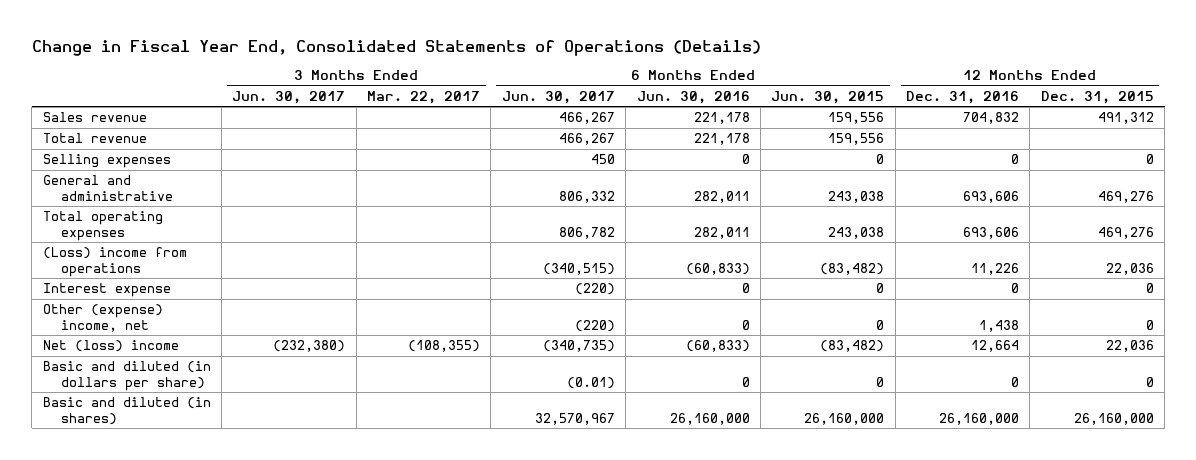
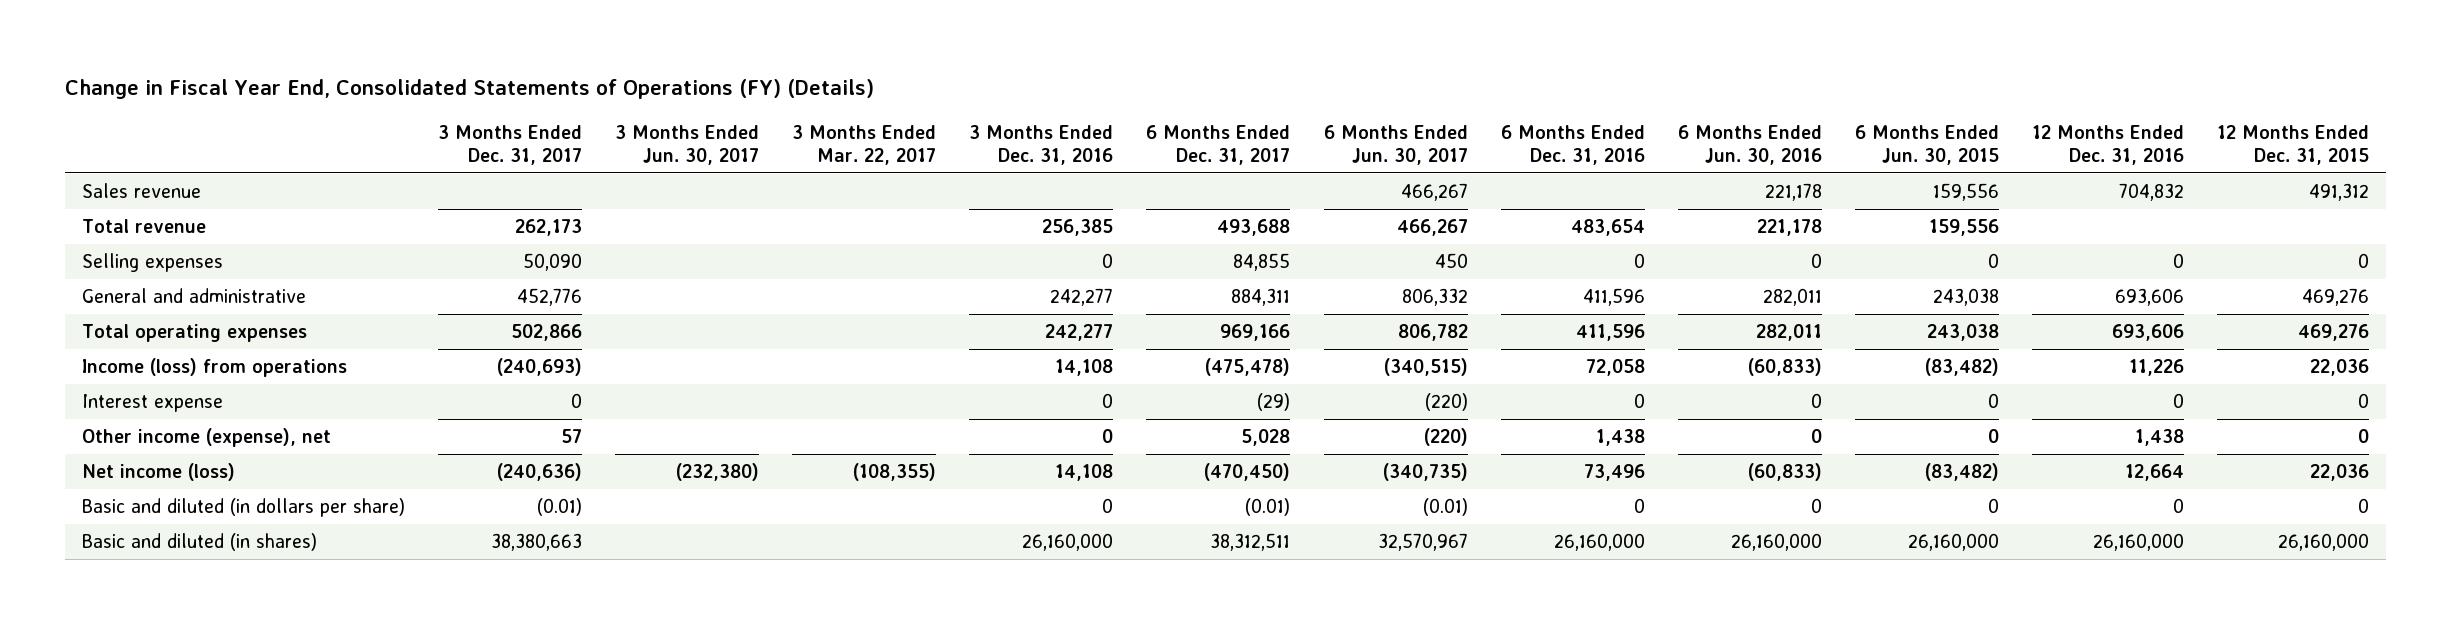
- Change in Fiscal Year End, Consolidated Statements of Operations (Details)
+ Change in Fiscal Year End, Consolidated Statements of Operations (FY) (Details)
- | 3 Months Ended Jun. 30, 2017 | 3 Months Ended Mar. 22, 2017 | 6 Months Ended Jun. 30, 2017 | 6 Months Ended Jun. 30, 2016 | 6 Months Ended Jun. 30, 2015 | 12 Months Ended Dec. 31, 2016 | 12 Months Ended Dec. 31, 2015
+ | 3 Months Ended Dec. 31, 2017 | 3 Months Ended Jun. 30, 2017 | 3 Months Ended Mar. 22, 2017 | 3 Months Ended Dec. 31, 2016 | 6 Months Ended Dec. 31, 2017 | 6 Months Ended Jun. 30, 2017 | 6 Months Ended Dec. 31, 2016 | 6 Months Ended Jun. 30, 2016 | 6 Months Ended Jun. 30, 2015 | 12 Months Ended Dec. 31, 2016 | 12 Months Ended Dec. 31, 2015
- (Loss) income from operations | | | (340,515) | (60,833) | (83,482) | 11,226 | 22,036
+ Income (loss) from operations | (240,693) | | | 14,108 | (475,478) | (340,515) | 72,058 | (60,833) | (83,482) | 11,226 | 22,036
- Other (expense) income, net | | | (220) | 0 | 0 | 1,438 | 0
- Net (loss) income | (232,380) | (108,355) | (340,735) | (60,833) | (83,482) | 12,664 | 22,036
+ Other income (expense), net | 57 | | | 0 | 5,028 | (220) | 1,438 | 0 | 0 | 1,438 | 0
+ Net income (loss) | (240,636) | (232,380) | (108,355) | 14,108 | (470,450) | (340,735) | 73,496 | (60,833) | (83,482) | 12,664 | 22,036

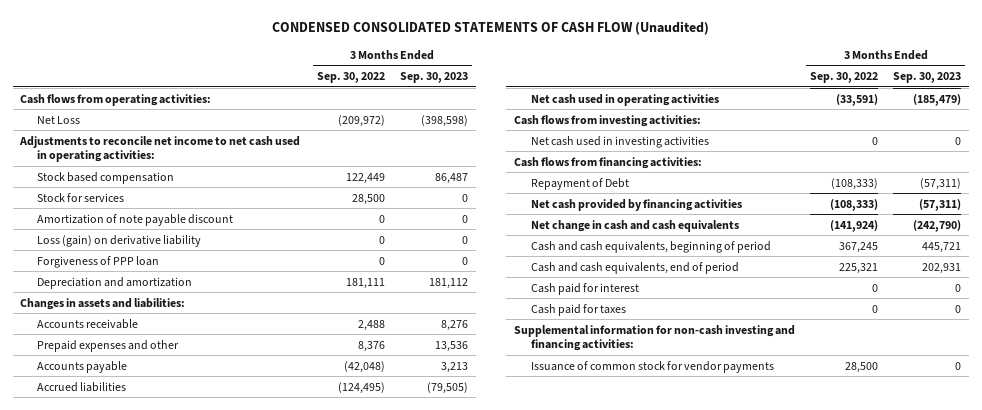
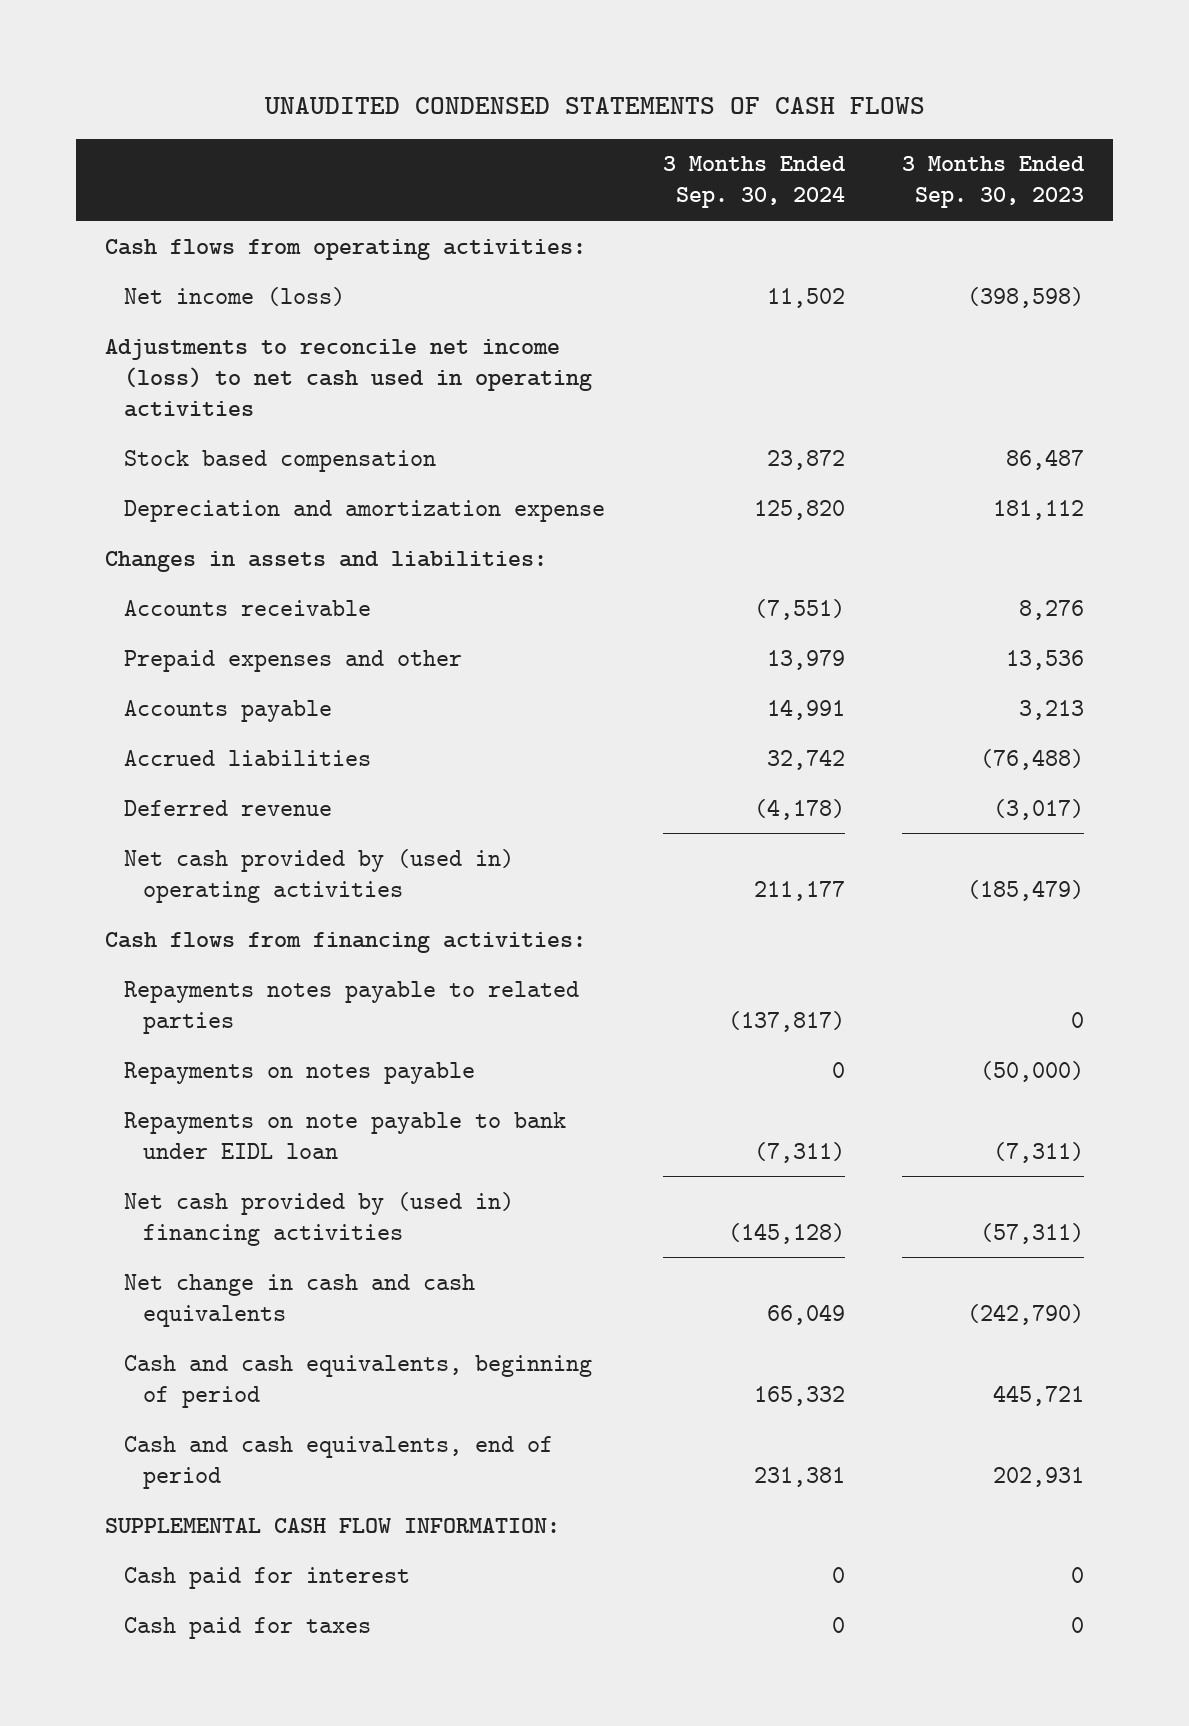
- CONDENSED CONSOLIDATED STATEMENTS OF CASH FLOW (Unaudited)
+ UNAUDITED CONDENSED STATEMENTS OF CASH FLOWS
- | 3 Months Ended Sep. 30, 2022 | 3 Months Ended Sep. 30, 2023
+ | 3 Months Ended Sep. 30, 2024 | 3 Months Ended Sep. 30, 2023
- Net Loss | (209,972) | (398,598)
- Adjustments to reconcile net income to net cash used in operating activities:
+ Net income (loss) | 11,502 | (398,598)
+ Adjustments to reconcile net income (loss) to net cash used in operating activities
- Stock for services | 28,500 | 0
- Amortization of note payable discount | 0 | 0
- Loss (gain) on derivative liability | 0 | 0
- Forgiveness of PPP loan | 0 | 0
- Depreciation and amortization | 181,111 | 181,112
+ Depreciation and amortization expense | 125,820 | 181,112
- Accrued liabilities | (124,495) | (79,505)
- Net cash used in operating activities | (33,591) | (185,479)
- Cash flows from investing activities:
- Net cash used in investing activities | 0 | 0
+ Accrued liabilities | 32,742 | (76,488)
+ Deferred revenue | (4,178) | (3,017)
+ Net cash provided by (used in) operating activities | 211,177 | (185,479)
- Repayment of Debt | (108,333) | (57,311)
- Net cash provided by financing activities | (108,333) | (57,311)
+ Repayments notes payable to related parties | (137,817) | 0
+ Repayments on notes payable | 0 | (50,000)
+ Repayments on note payable to bank under EIDL loan | (7,311) | (7,311)
+ Net cash provided by (used in) financing activities | (145,128) | (57,311)
+ SUPPLEMENTAL CASH FLOW INFORMATION:
- Supplemental information for non-cash investing and financing activities:
- Issuance of common stock for vendor payments | 28,500 | 0

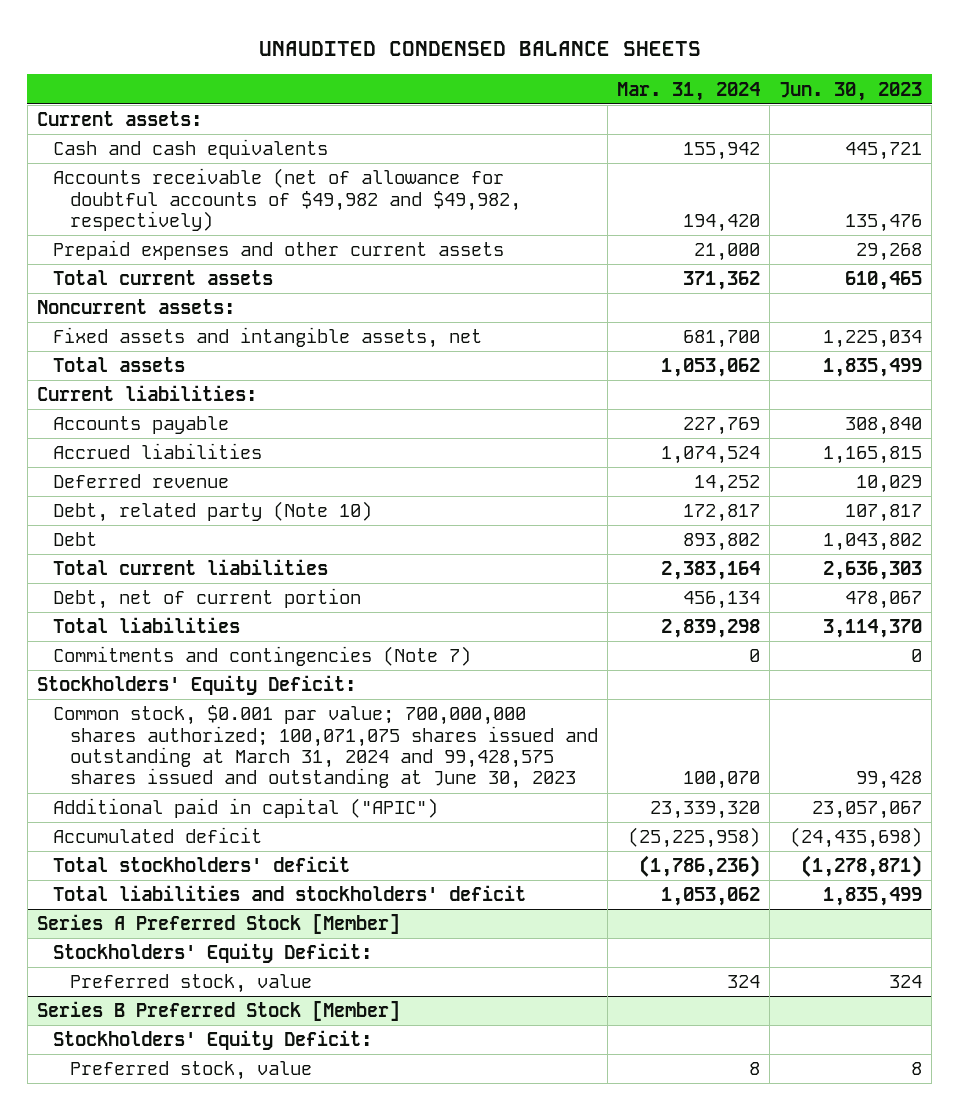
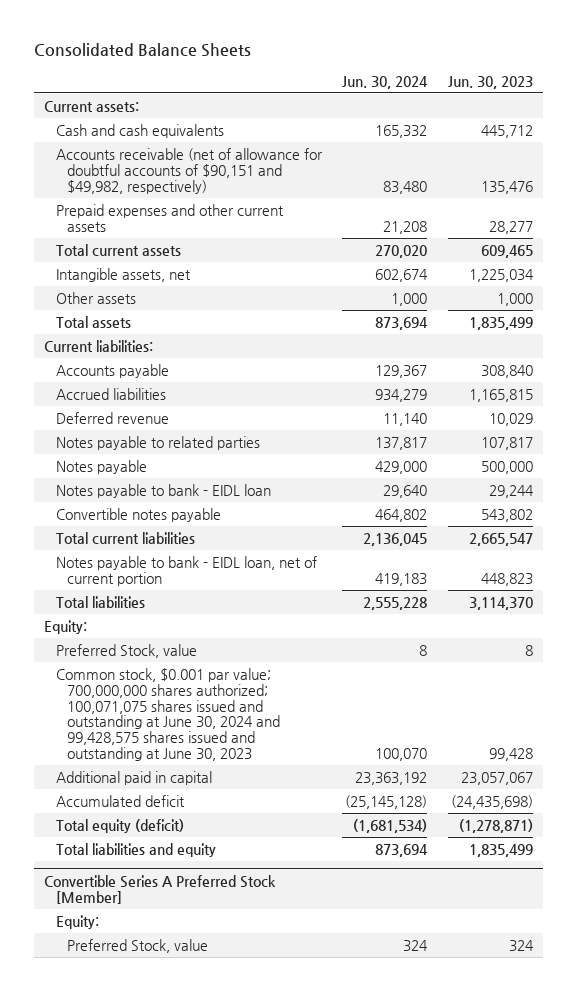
- UNAUDITED CONDENSED BALANCE SHEETS
+ Consolidated Balance Sheets
- | Mar. 31, 2024 | Jun. 30, 2023
+ | Jun. 30, 2024 | Jun. 30, 2023
- Cash and cash equivalents | 155,942 | 445,721
- Accounts receivable (net of allowance for doubtful accounts of $49,982 and $49,982, respectively) | 194,420 | 135,476
- Prepaid expenses and other current assets | 21,000 | 29,268
- Total current assets | 371,362 | 610,465
- Noncurrent assets:
- Fixed assets and intangible assets, net | 681,700 | 1,225,034
+ Cash and cash equivalents | 165,332 | 445,712
+ Accounts receivable (net of allowance for doubtful accounts of $90,151 and $49,982, respectively) | 83,480 | 135,476
+ Prepaid expenses and other current assets | 21,208 | 28,277
+ Total current assets | 270,020 | 609,465
+ Intangible assets, net | 602,674 | 1,225,034
+ Other assets | 1,000 | 1,000
- Debt, related party (Note 10) | 172,817 | 107,817
- Debt | 893,802 | 1,043,802
- Total current liabilities | 2,383,164 | 2,636,303
- Debt, net of current portion | 456,134 | 478,067
+ Notes payable to related parties | 137,817 | 107,817
+ Notes payable | 429,000 | 500,000
+ Notes payable to bank - EIDL loan | 29,640 | 29,244
+ Convertible notes payable | 464,802 | 543,802
+ Total current liabilities | 2,136,045 | 2,665,547
+ Notes payable to bank - EIDL loan, net of current portion | 419,183 | 448,823
- Commitments and contingencies (Note 7) | 0 | 0
- Stockholders' Equity Deficit:
- Common stock, $0.001 par value; 700,000,000 shares authorized; 100,071,075 shares issued and outstanding at March 31, 2024 and 99,428,575 shares issued and outstanding at June 30, 2023 | 100,070 | 99,428
- Additional paid in capital ("APIC") | 23,339,320 | 23,057,067
+ Equity:
+ Preferred Stock, value | 8 | 8
+ Common stock, $0.001 par value; 700,000,000 shares authorized; 100,071,075 shares issued and outstanding at June 30, 2024 and 99,428,575 shares issued and outstanding at June 30, 2023 | 100,070 | 99,428
+ Additional paid in capital | 23,363,192 | 23,057,067
- Total stockholders' deficit | (1,786,236) | (1,278,871)
- Total liabilities and stockholders' deficit | 1,053,062 | 1,835,499
- Series A Preferred Stock [Member]
- Stockholders' Equity Deficit:
- Preferred stock, value | 324 | 324
- Series B Preferred Stock [Member]
- Stockholders' Equity Deficit:
- Preferred stock, value | 8 | 8
+ Total equity (deficit) | (1,681,534) | (1,278,871)
+ Total liabilities and equity | 873,694 | 1,835,499
+ Convertible Series A Preferred Stock [Member]
+ Equity:
+ Preferred Stock, value | 324 | 324

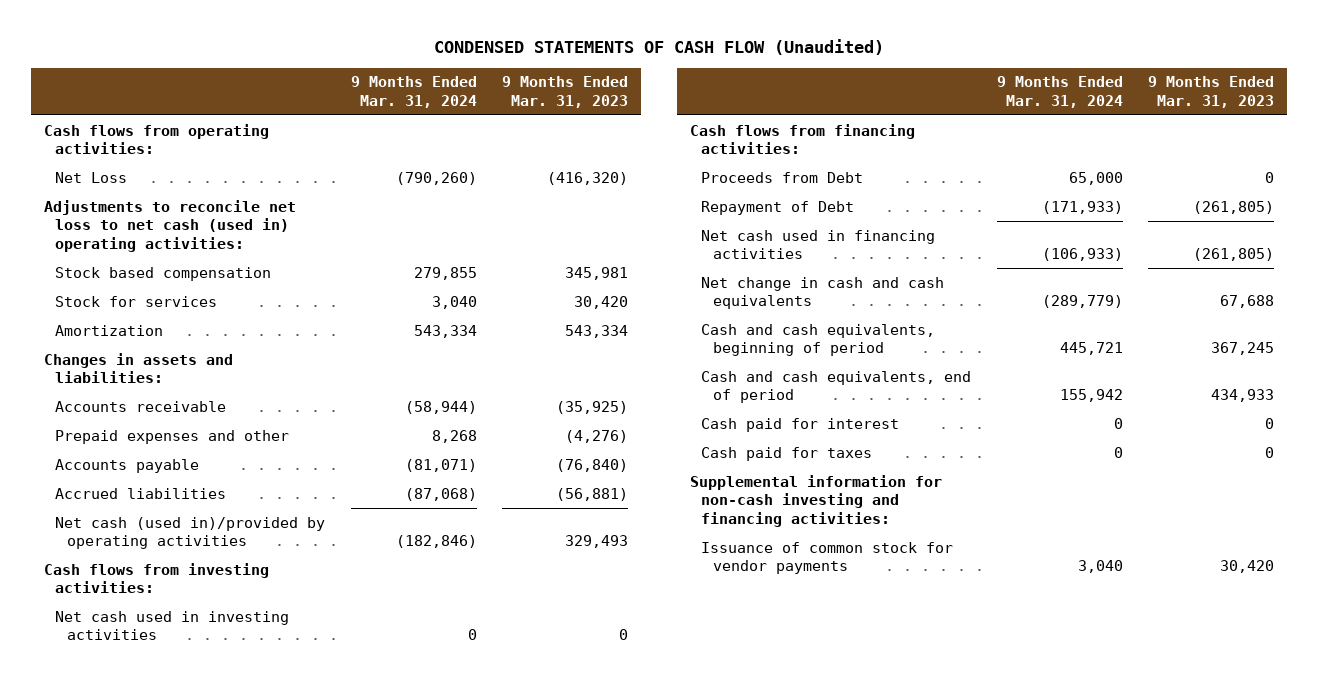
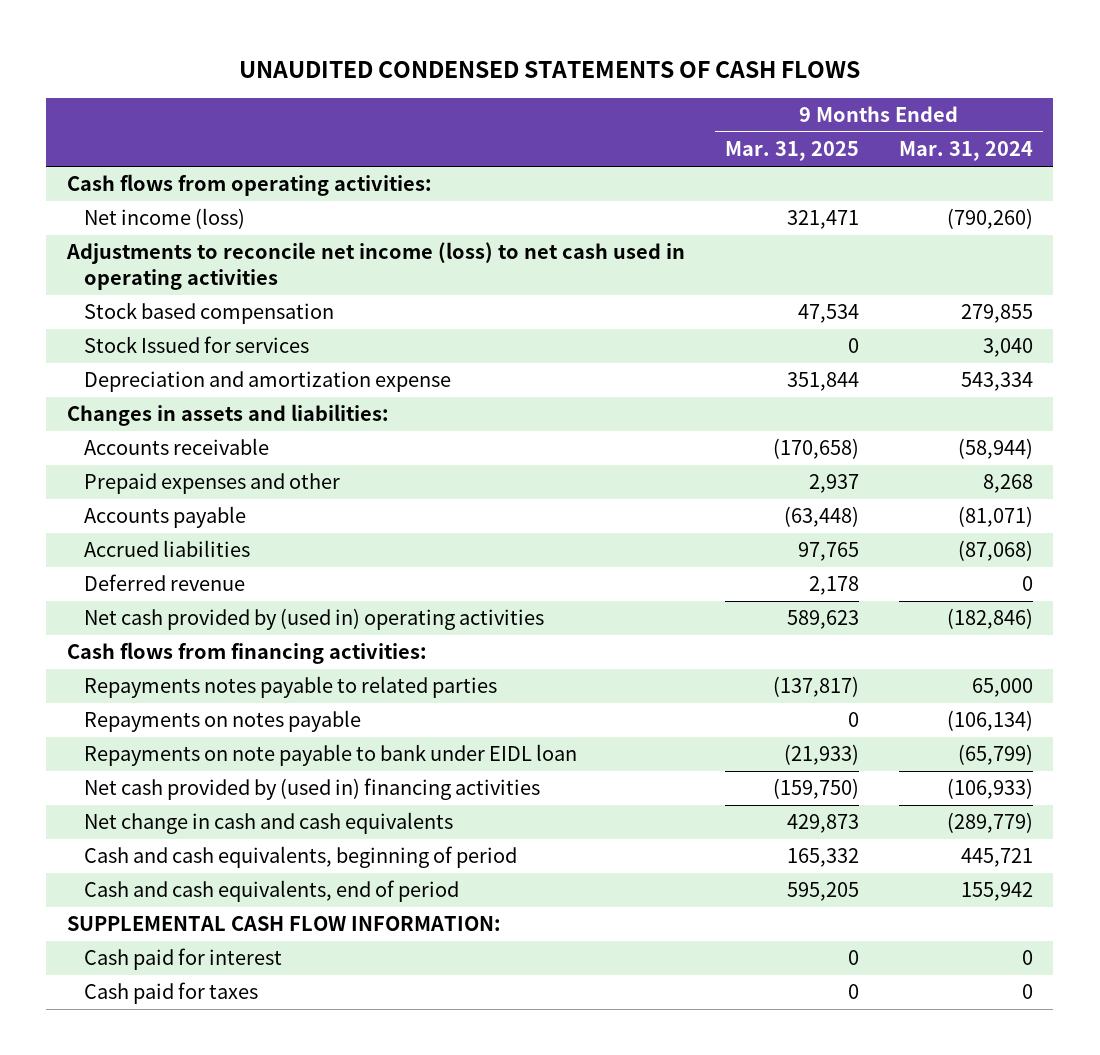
- CONDENSED STATEMENTS OF CASH FLOW (Unaudited)
+ UNAUDITED CONDENSED STATEMENTS OF CASH FLOWS
- | 9 Months Ended Mar. 31, 2024 | 9 Months Ended Mar. 31, 2023
+ | 9 Months Ended Mar. 31, 2025 | 9 Months Ended Mar. 31, 2024
- Net Loss | (790,260) | (416,320)
- Adjustments to reconcile net loss to net cash (used in) operating activities:
+ Net income (loss) | 321,471 | (790,260)
+ Adjustments to reconcile net income (loss) to net cash used in operating activities
- Stock for services | 3,040 | 30,420
- Amortization | 543,334 | 543,334
+ Stock Issued for services | 0 | 3,040
+ Depreciation and amortization expense | 351,844 | 543,334
- Net cash (used in)/provided by operating activities | (182,846) | 329,493
- Cash flows from investing activities:
- Net cash used in investing activities | 0 | 0
+ Deferred revenue | 2,178 | 0
+ Net cash provided by (used in) operating activities | 589,623 | (182,846)
- Proceeds from Debt | 65,000 | 0
- Repayment of Debt | (171,933) | (261,805)
- Net cash used in financing activities | (106,933) | (261,805)
+ Repayments notes payable to related parties | (137,817) | 65,000
+ Repayments on notes payable | 0 | (106,134)
+ Repayments on note payable to bank under EIDL loan | (21,933) | (65,799)
+ Net cash provided by (used in) financing activities | (159,750) | (106,933)
+ SUPPLEMENTAL CASH FLOW INFORMATION:
- Supplemental information for non-cash investing and financing activities:
- Issuance of common stock for vendor payments | 3,040 | 30,420

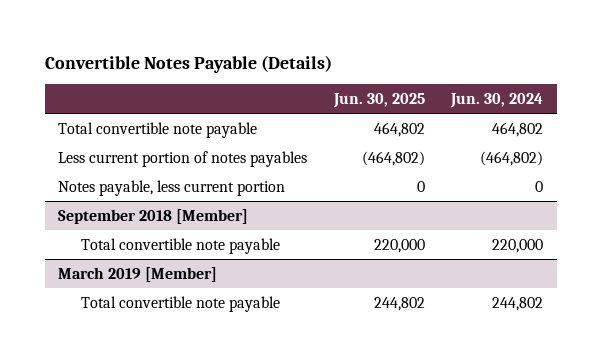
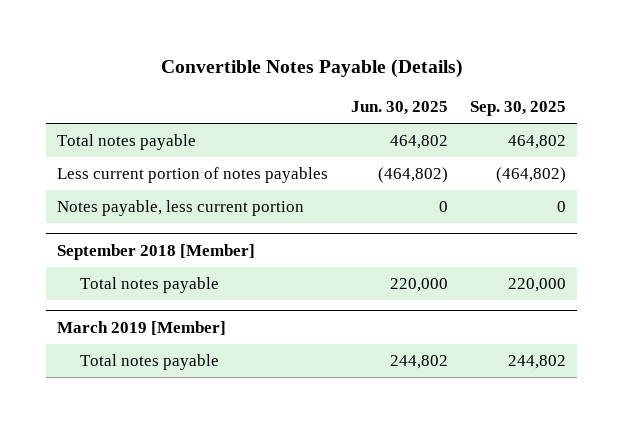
- | Jun. 30, 2025 | Jun. 30, 2024
+ | Jun. 30, 2025 | Sep. 30, 2025
- Total convertible note payable | 464,802 | 464,802
+ Total notes payable | 464,802 | 464,802
@ September 2018 [Member]
- Total convertible note payable | 220,000 | 220,000
+ Total notes payable | 220,000 | 220,000
@ March 2019 [Member]
- Total convertible note payable | 244,802 | 244,802
+ Total notes payable | 244,802 | 244,802

